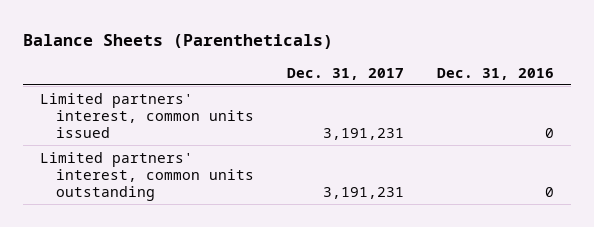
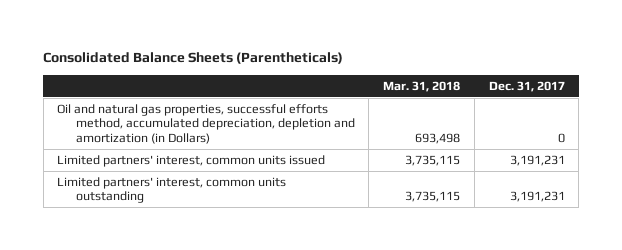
- Balance Sheets (Parentheticals)
+ Consolidated Balance Sheets (Parentheticals)
- | Dec. 31, 2017 | Dec. 31, 2016
+ | Mar. 31, 2018 | Dec. 31, 2017
+ Oil and natural gas properties, successful efforts method, accumulated depreciation, depletion and amortization (in Dollars) | 693,498 | 0

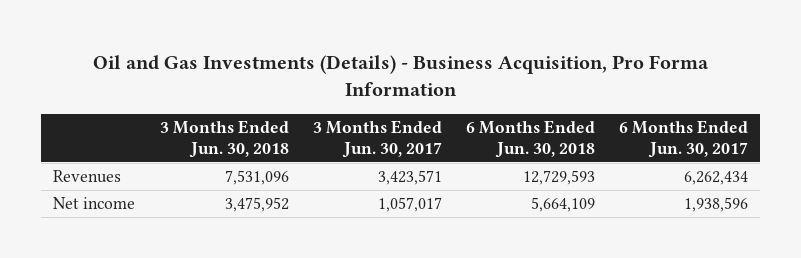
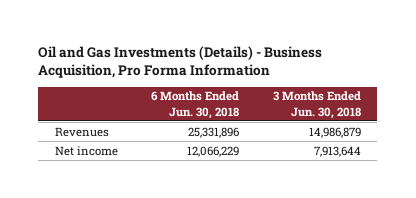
- | 3 Months Ended Jun. 30, 2018 | 3 Months Ended Jun. 30, 2017 | 6 Months Ended Jun. 30, 2018 | 6 Months Ended Jun. 30, 2017
+ | 6 Months Ended Jun. 30, 2018 | 3 Months Ended Jun. 30, 2018
- Revenues | 7,531,096 | 3,423,571 | 12,729,593 | 6,262,434
- Net income | 3,475,952 | 1,057,017 | 5,664,109 | 1,938,596
+ Revenues | 25,331,896 | 14,986,879
+ Net income | 12,066,229 | 7,913,644

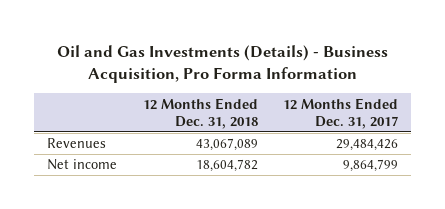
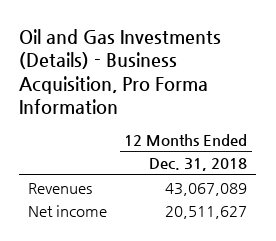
- | 12 Months Ended Dec. 31, 2018 | 12 Months Ended Dec. 31, 2017
+ | 12 Months Ended Dec. 31, 2018
- Net income | 18,604,782 | 9,864,799
+ Net income | 20,511,627

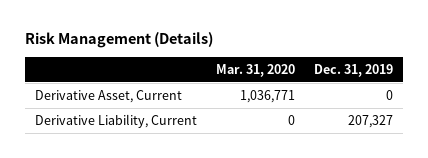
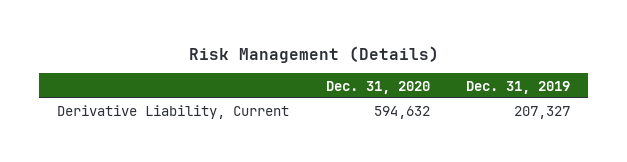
- | Mar. 31, 2020 | Dec. 31, 2019
+ | Dec. 31, 2020 | Dec. 31, 2019
- Derivative Asset, Current | 1,036,771 | 0

